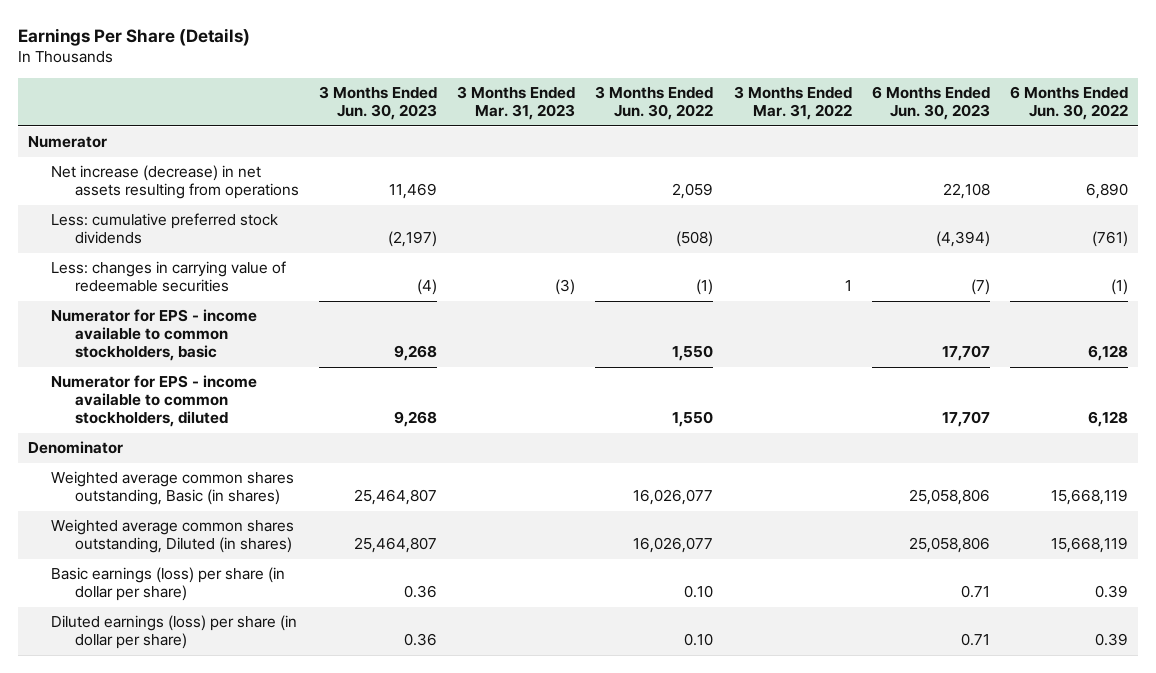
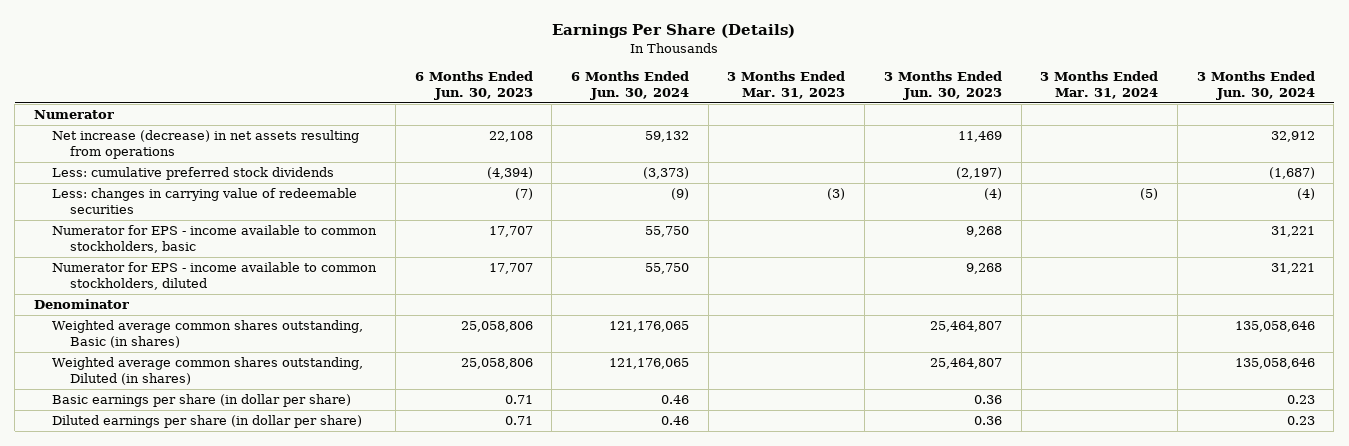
- | 3 Months Ended Jun. 30, 2023 | 3 Months Ended Mar. 31, 2023 | 3 Months Ended Jun. 30, 2022 | 3 Months Ended Mar. 31, 2022 | 6 Months Ended Jun. 30, 2023 | 6 Months Ended Jun. 30, 2022
+ | 6 Months Ended Jun. 30, 2023 | 6 Months Ended Jun. 30, 2024 | 3 Months Ended Mar. 31, 2023 | 3 Months Ended Jun. 30, 2023 | 3 Months Ended Mar. 31, 2024 | 3 Months Ended Jun. 30, 2024
- Basic earnings (loss) per share (in dollar per share) | 0.36 | | 0.10 | | 0.71 | 0.39
- Diluted earnings (loss) per share (in dollar per share) | 0.36 | | 0.10 | | 0.71 | 0.39
+ Basic earnings per share (in dollar per share) | 0.71 | 0.46 | | 0.36 | | 0.23
+ Diluted earnings per share (in dollar per share) | 0.71 | 0.46 | | 0.36 | | 0.23

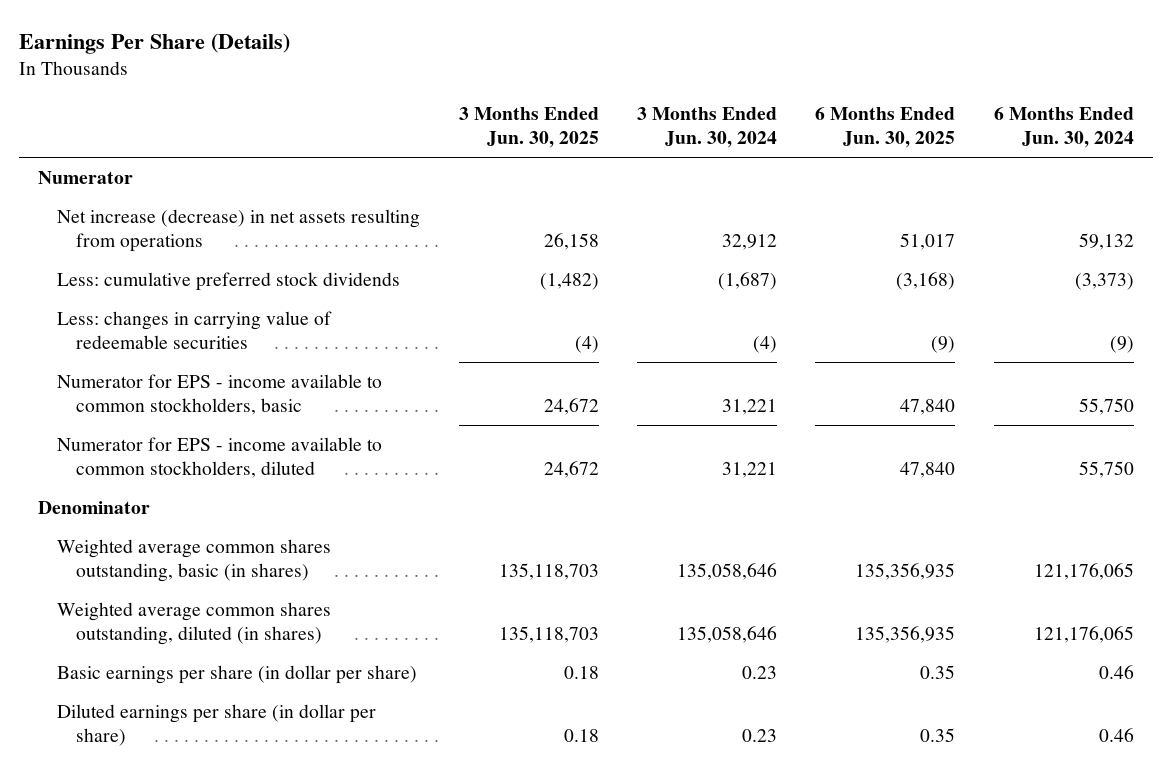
- | 6 Months Ended Jun. 30, 2023 | 6 Months Ended Jun. 30, 2024 | 3 Months Ended Mar. 31, 2023 | 3 Months Ended Jun. 30, 2023 | 3 Months Ended Mar. 31, 2024 | 3 Months Ended Jun. 30, 2024
+ | 3 Months Ended Jun. 30, 2025 | 3 Months Ended Jun. 30, 2024 | 6 Months Ended Jun. 30, 2025 | 6 Months Ended Jun. 30, 2024
- Weighted average common shares outstanding, Basic (in shares) | 25,058,806 | 121,176,065 | | 25,464,807 | | 135,058,646
- Weighted average common shares outstanding, Diluted (in shares) | 25,058,806 | 121,176,065 | | 25,464,807 | | 135,058,646
+ Weighted average common shares outstanding, basic (in shares) | 135,118,703 | 135,058,646 | 135,356,935 | 121,176,065
+ Weighted average common shares outstanding, diluted (in shares) | 135,118,703 | 135,058,646 | 135,356,935 | 121,176,065

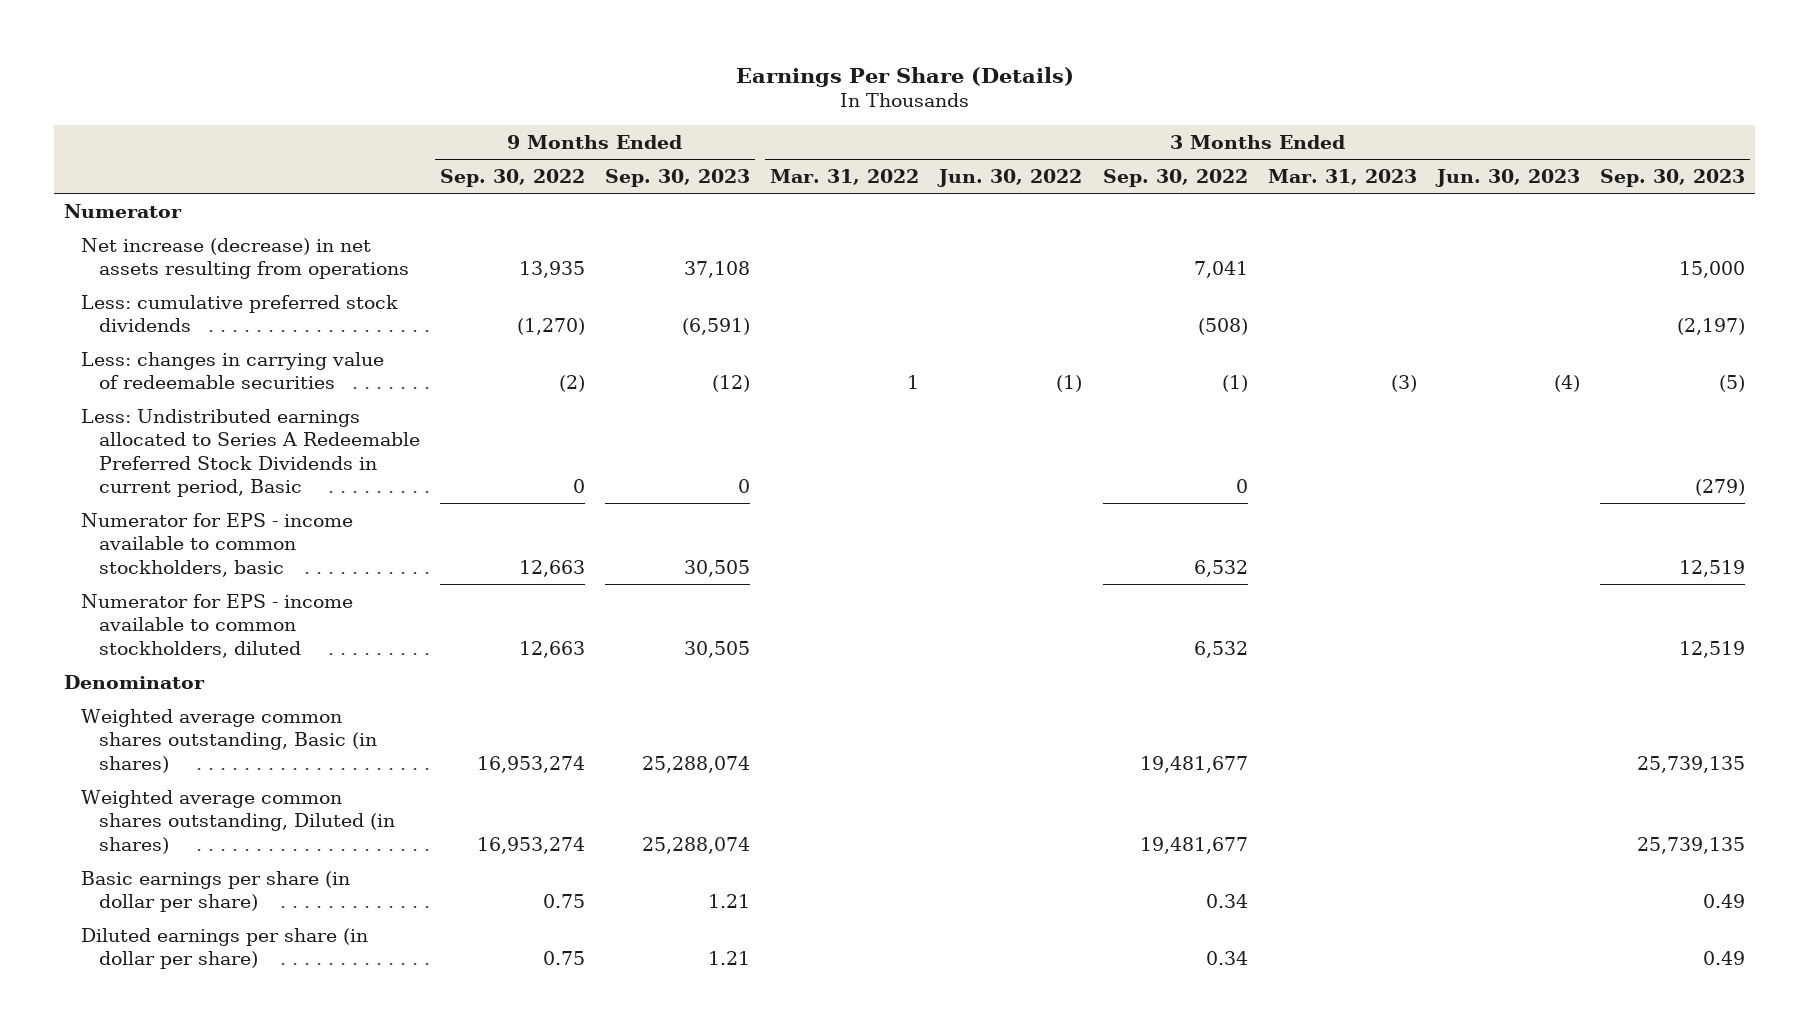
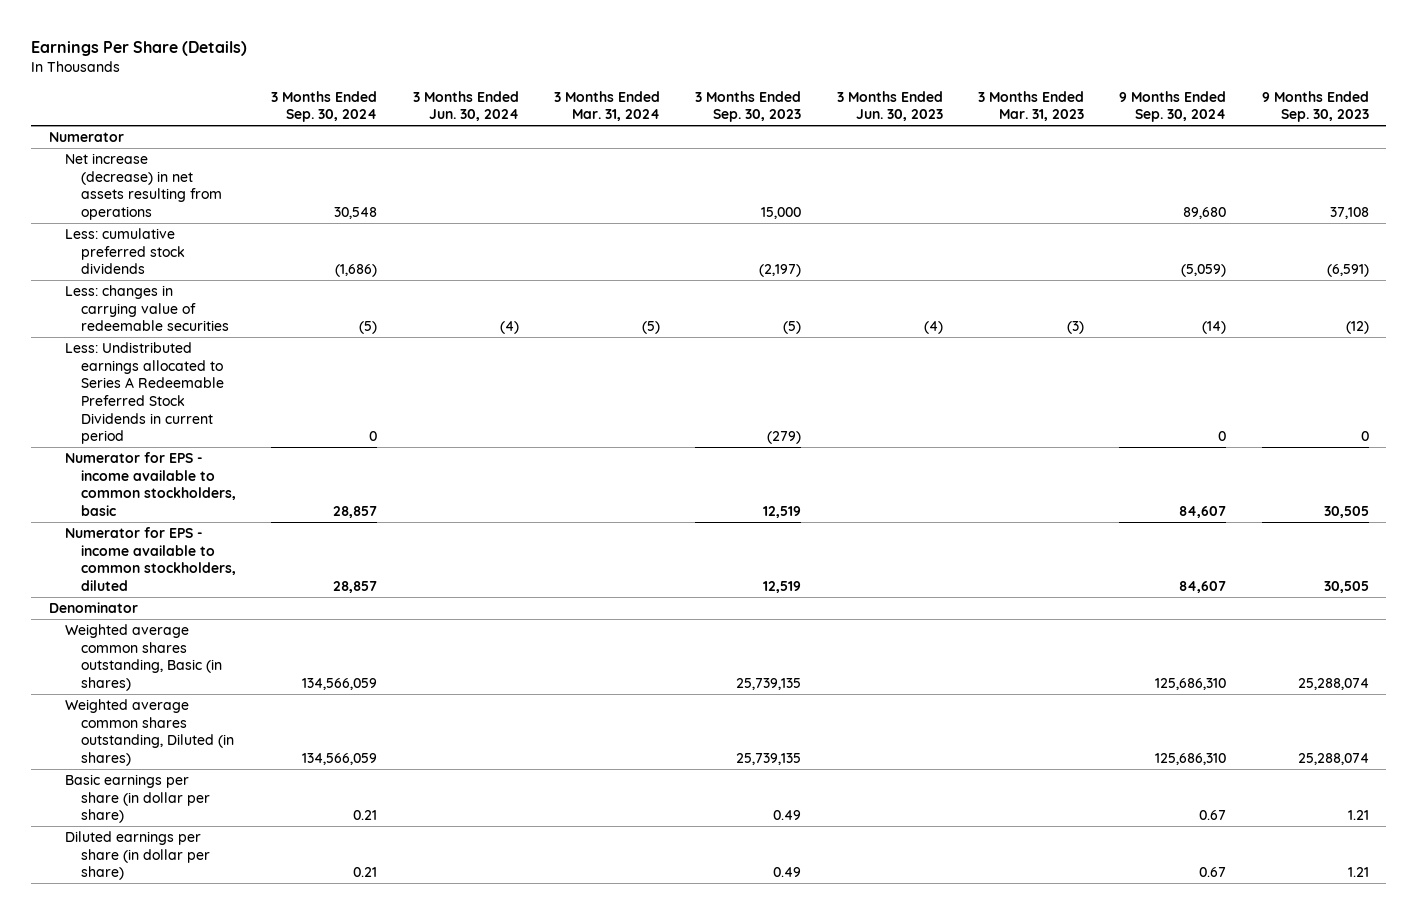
- | 9 Months Ended Sep. 30, 2022 | 9 Months Ended Sep. 30, 2023 | 3 Months Ended Mar. 31, 2022 | 3 Months Ended Jun. 30, 2022 | 3 Months Ended Sep. 30, 2022 | 3 Months Ended Mar. 31, 2023 | 3 Months Ended Jun. 30, 2023 | 3 Months Ended Sep. 30, 2023
+ | 3 Months Ended Sep. 30, 2024 | 3 Months Ended Jun. 30, 2024 | 3 Months Ended Mar. 31, 2024 | 3 Months Ended Sep. 30, 2023 | 3 Months Ended Jun. 30, 2023 | 3 Months Ended Mar. 31, 2023 | 9 Months Ended Sep. 30, 2024 | 9 Months Ended Sep. 30, 2023
- Less: Undistributed earnings allocated to Series A Redeemable Preferred Stock Dividends in current period, Basic | 0 | 0 | | | 0 | | | (279)
+ Less: Undistributed earnings allocated to Series A Redeemable Preferred Stock Dividends in current period | 0 | | | (279) | | | 0 | 0

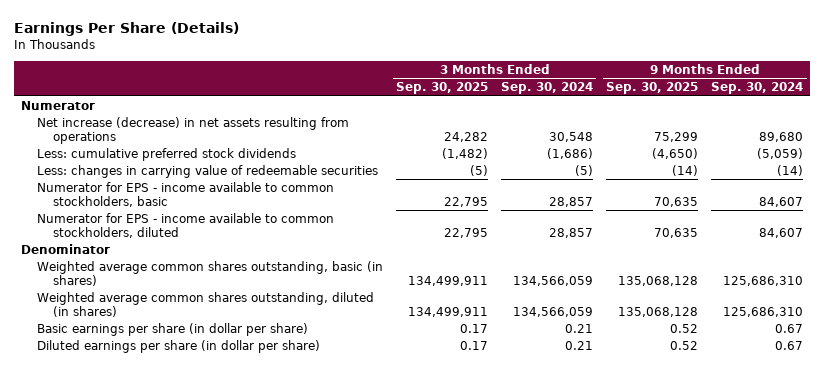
- | 3 Months Ended Sep. 30, 2024 | 3 Months Ended Jun. 30, 2024 | 3 Months Ended Mar. 31, 2024 | 3 Months Ended Sep. 30, 2023 | 3 Months Ended Jun. 30, 2023 | 3 Months Ended Mar. 31, 2023 | 9 Months Ended Sep. 30, 2024 | 9 Months Ended Sep. 30, 2023
+ | 3 Months Ended Sep. 30, 2025 | 3 Months Ended Sep. 30, 2024 | 9 Months Ended Sep. 30, 2025 | 9 Months Ended Sep. 30, 2024
- Less: Undistributed earnings allocated to Series A Redeemable Preferred Stock Dividends in current period | 0 | | | (279) | | | 0 | 0
- Weighted average common shares outstanding, Basic (in shares) | 134,566,059 | | | 25,739,135 | | | 125,686,310 | 25,288,074
- Weighted average common shares outstanding, Diluted (in shares) | 134,566,059 | | | 25,739,135 | | | 125,686,310 | 25,288,074
+ Weighted average common shares outstanding, basic (in shares) | 134,499,911 | 134,566,059 | 135,068,128 | 125,686,310
+ Weighted average common shares outstanding, diluted (in shares) | 134,499,911 | 134,566,059 | 135,068,128 | 125,686,310

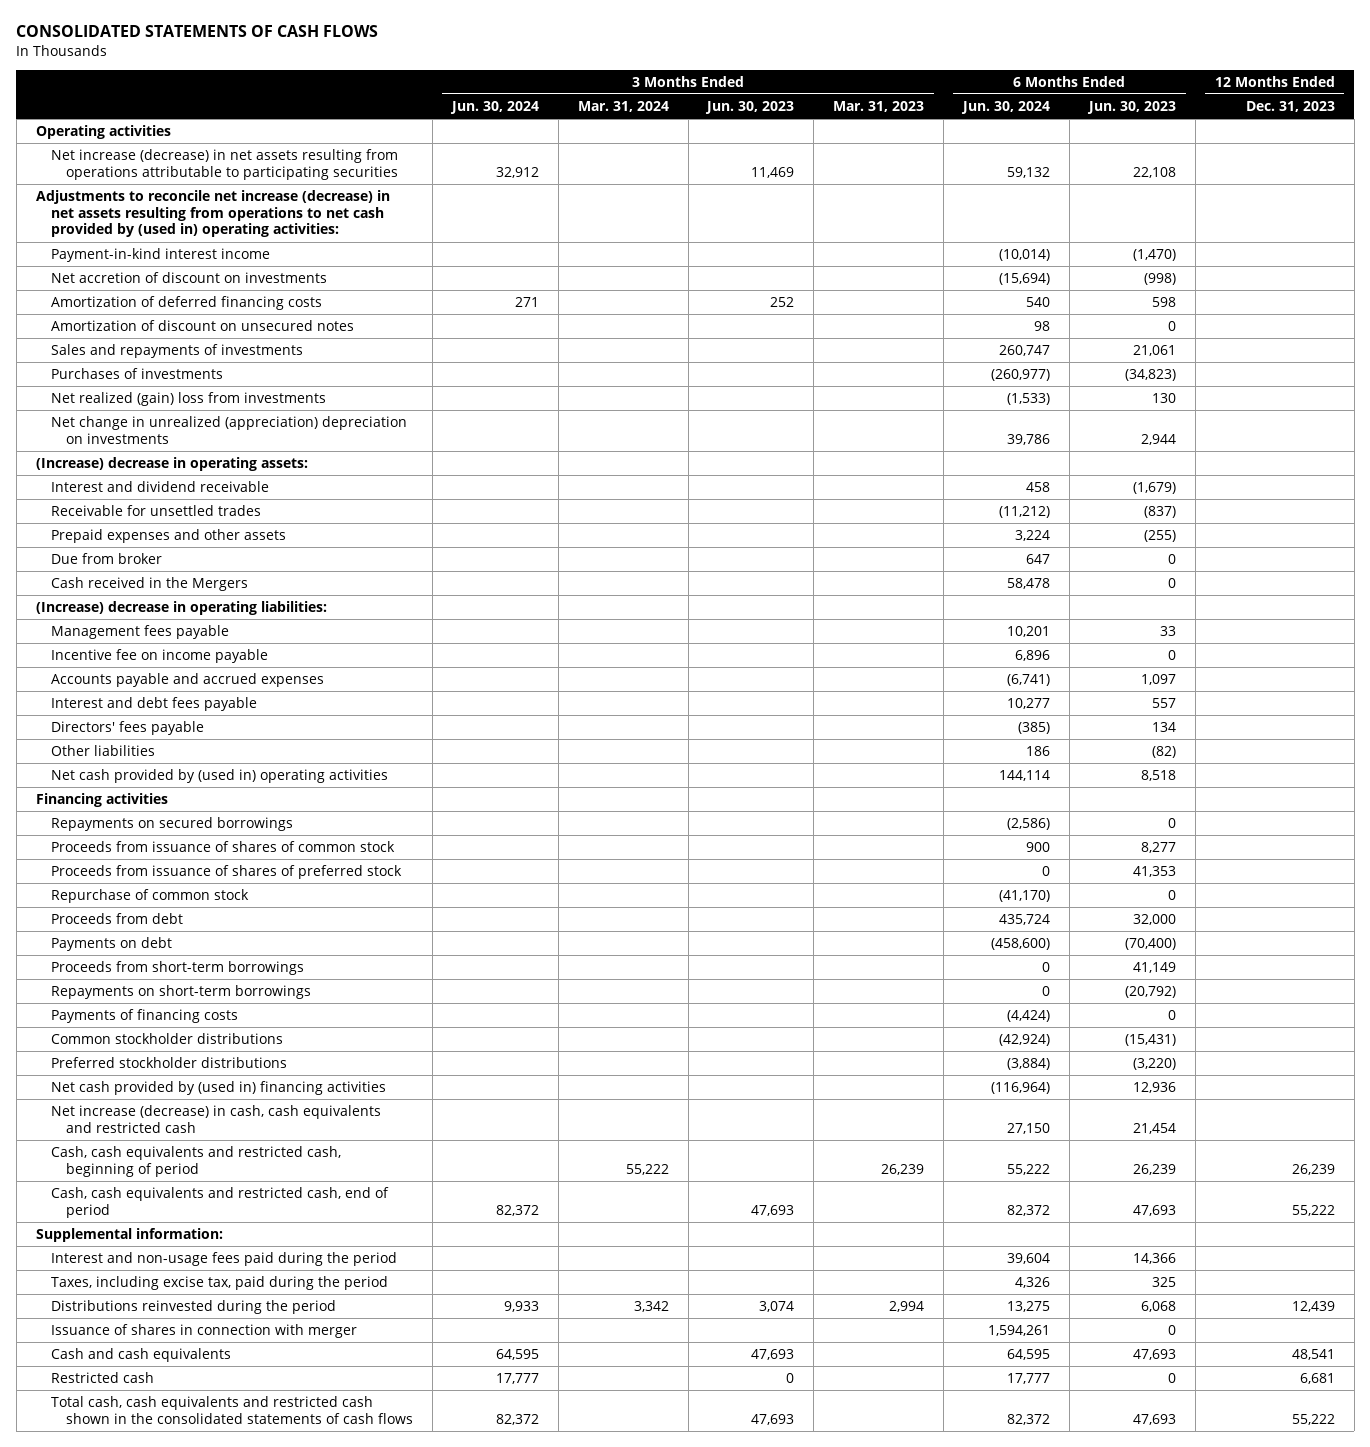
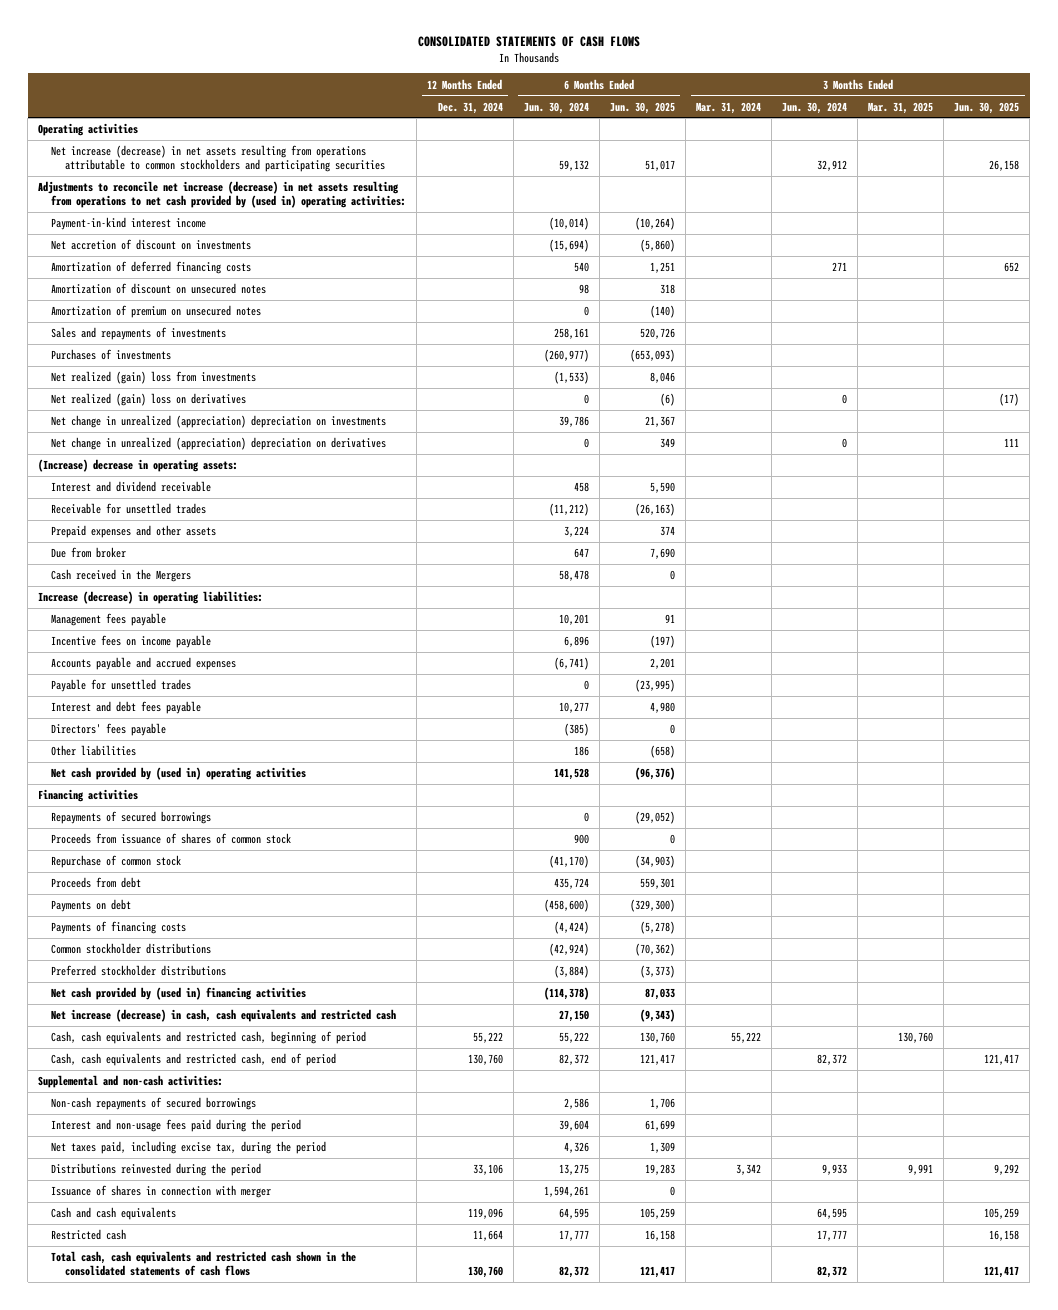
- | 3 Months Ended Jun. 30, 2024 | 3 Months Ended Mar. 31, 2024 | 3 Months Ended Jun. 30, 2023 | 3 Months Ended Mar. 31, 2023 | 6 Months Ended Jun. 30, 2024 | 6 Months Ended Jun. 30, 2023 | 12 Months Ended Dec. 31, 2023
+ | 12 Months Ended Dec. 31, 2024 | 6 Months Ended Jun. 30, 2024 | 6 Months Ended Jun. 30, 2025 | 3 Months Ended Mar. 31, 2024 | 3 Months Ended Jun. 30, 2024 | 3 Months Ended Mar. 31, 2025 | 3 Months Ended Jun. 30, 2025
- Net increase (decrease) in net assets resulting from operations attributable to participating securities | 32,912 | | 11,469 | | 59,132 | 22,108 |
+ Net increase (decrease) in net assets resulting from operations attributable to common stockholders and participating securities | | 59,132 | 51,017 | | 32,912 | | 26,158
- Sales and repayments of investments | | | | | 260,747 | 21,061 |
+ Amortization of premium on unsecured notes | | 0 | (140) | | | |
+ Sales and repayments of investments | | 258,161 | 520,726 | | | |
+ Net realized (gain) loss on derivatives | | 0 | (6) | | 0 | | (17)
+ Net change in unrealized (appreciation) depreciation on derivatives | | 0 | 349 | | 0 | | 111
- (Increase) decrease in operating liabilities:
+ Increase (decrease) in operating liabilities:
- Incentive fee on income payable | | | | | 6,896 | 0 |
+ Incentive fees on income payable | | 6,896 | (197) | | | |
+ Payable for unsettled trades | | 0 | (23,995) | | | |
- Net cash provided by (used in) operating activities | | | | | 144,114 | 8,518 |
+ Net cash provided by (used in) operating activities | | 141,528 | (96,376) | | | |
- Repayments on secured borrowings | | | | | (2,586) | 0 |
+ Repayments of secured borrowings | | 0 | (29,052) | | | |
- Proceeds from issuance of shares of preferred stock | | | | | 0 | 41,353 |
- Proceeds from short-term borrowings | | | | | 0 | 41,149 |
- Repayments on short-term borrowings | | | | | 0 | (20,792) |
- Net cash provided by (used in) financing activities | | | | | (116,964) | 12,936 |
+ Net cash provided by (used in) financing activities | | (114,378) | 87,033 | | | |
- Supplemental information:
+ Supplemental and non-cash activities:
+ Non-cash repayments of secured borrowings | | 2,586 | 1,706 | | | |
- Taxes, including excise tax, paid during the period | | | | | 4,326 | 325 |
+ Net taxes paid, including excise tax, during the period | | 4,326 | 1,309 | | | |

